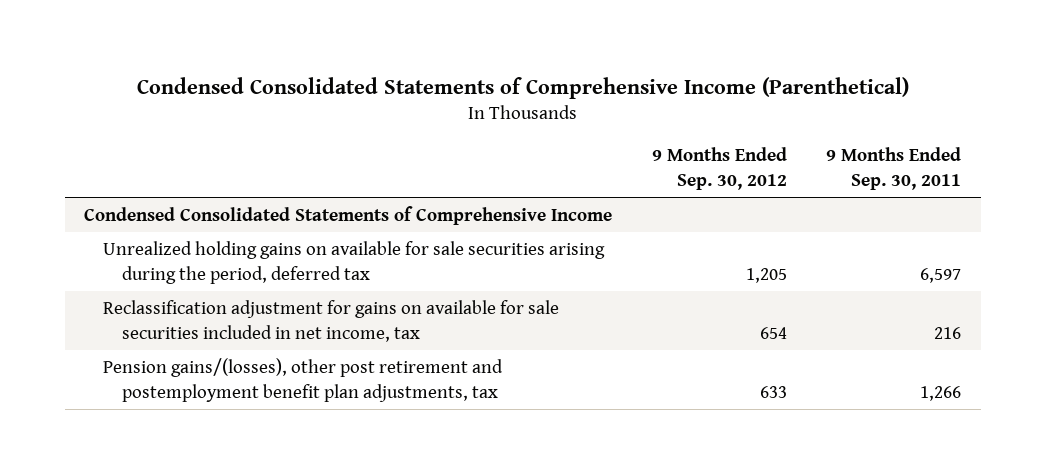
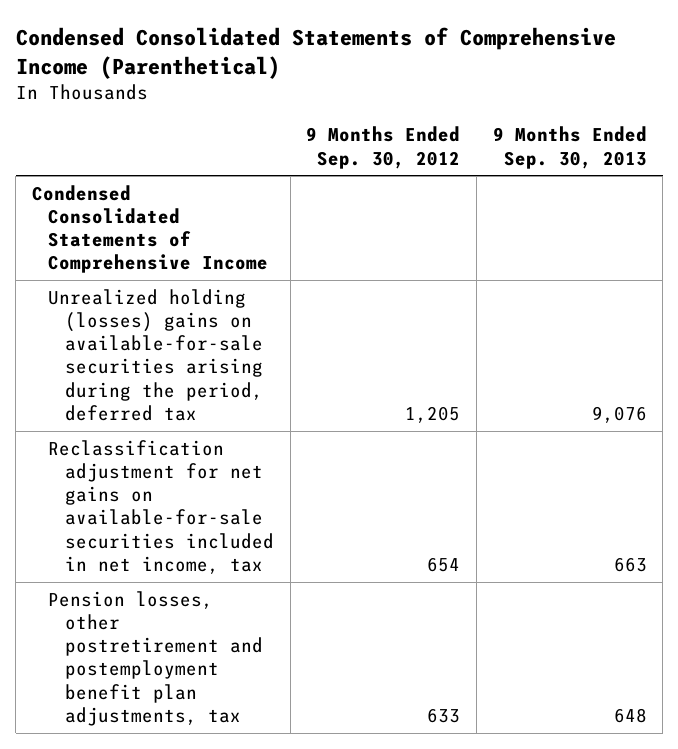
- | 9 Months Ended Sep. 30, 2012 | 9 Months Ended Sep. 30, 2011
+ | 9 Months Ended Sep. 30, 2012 | 9 Months Ended Sep. 30, 2013
- Unrealized holding gains on available for sale securities arising during the period, deferred tax | 1,205 | 6,597
- Reclassification adjustment for gains on available for sale securities included in net income, tax | 654 | 216
- Pension gains/(losses), other post retirement and postemployment benefit plan adjustments, tax | 633 | 1,266
+ Unrealized holding (losses) gains on available-for-sale securities arising during the period, deferred tax | 1,205 | 9,076
+ Reclassification adjustment for net gains on available-for-sale securities included in net income, tax | 654 | 663
+ Pension losses, other postretirement and postemployment benefit plan adjustments, tax | 633 | 648

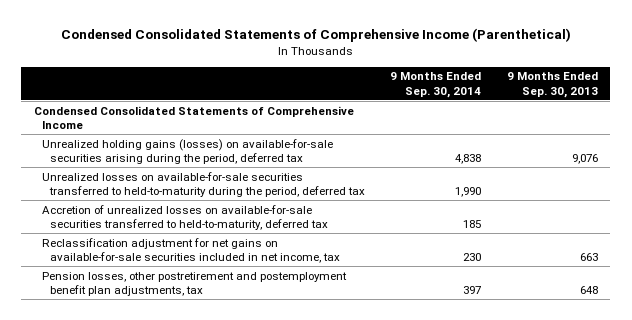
- | 9 Months Ended Sep. 30, 2012 | 9 Months Ended Sep. 30, 2013
+ | 9 Months Ended Sep. 30, 2014 | 9 Months Ended Sep. 30, 2013
- Unrealized holding (losses) gains on available-for-sale securities arising during the period, deferred tax | 1,205 | 9,076
+ Unrealized holding gains (losses) on available-for-sale securities arising during the period, deferred tax | 4,838 | 9,076
+ Unrealized losses on available-for-sale securities transferred to held-to-maturity during the period, deferred tax | 1,990 |
+ Accretion of unrealized losses on available-for-sale securities transferred to held-to-maturity, deferred tax | 185 |

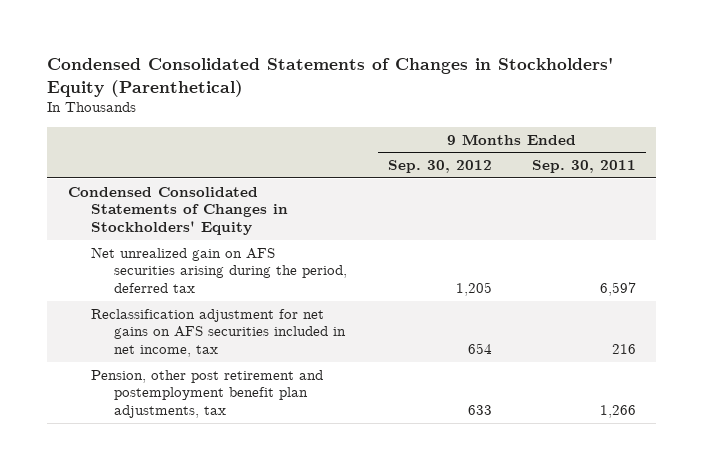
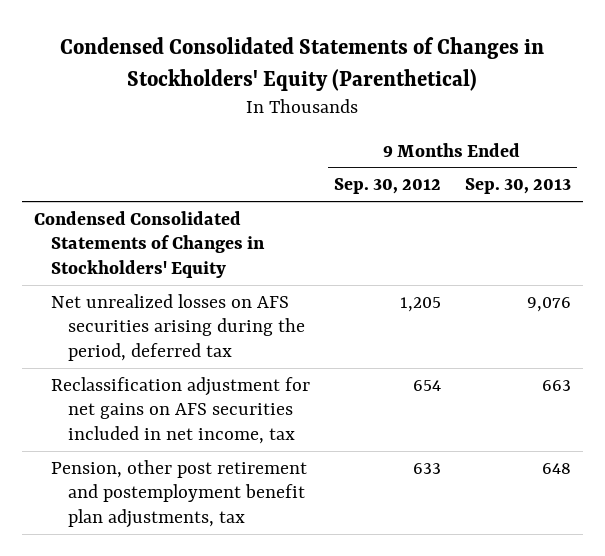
- | 9 Months Ended Sep. 30, 2012 | 9 Months Ended Sep. 30, 2011
+ | 9 Months Ended Sep. 30, 2012 | 9 Months Ended Sep. 30, 2013
- Net unrealized gain on AFS securities arising during the period, deferred tax | 1,205 | 6,597
+ Net unrealized losses on AFS securities arising during the period, deferred tax | 1,205 | 9,076

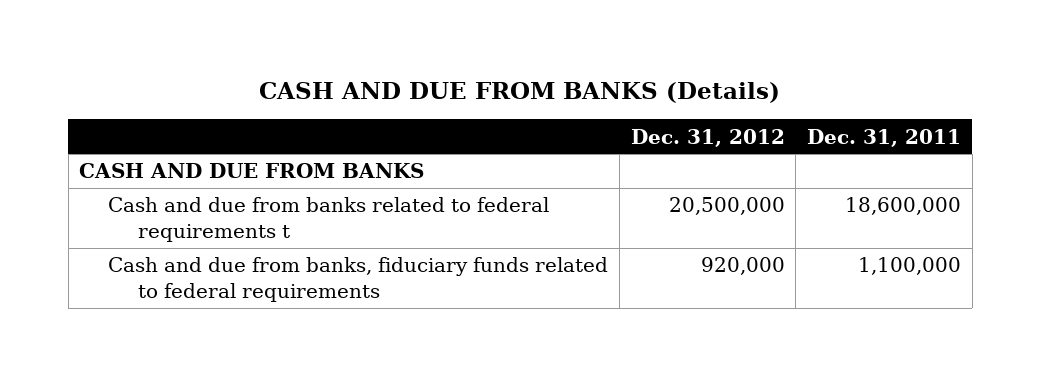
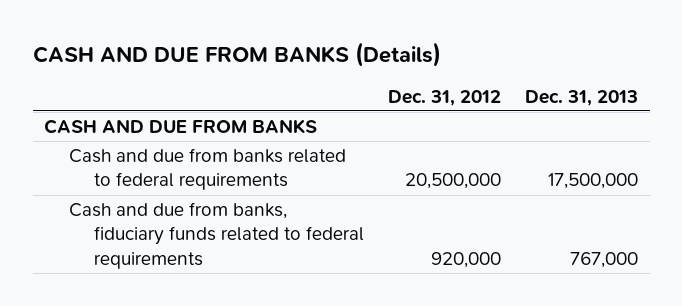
- | Dec. 31, 2012 | Dec. 31, 2011
+ | Dec. 31, 2012 | Dec. 31, 2013
- Cash and due from banks related to federal requirements t | 20,500,000 | 18,600,000
+ Cash and due from banks related to federal requirements | 20,500,000 | 17,500,000

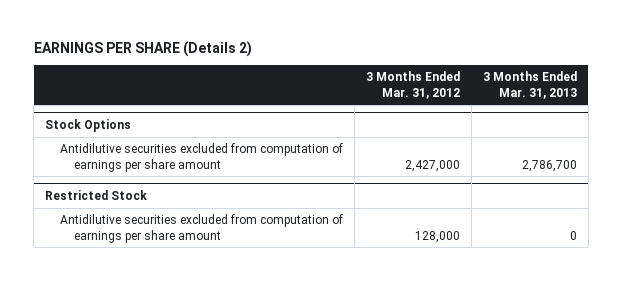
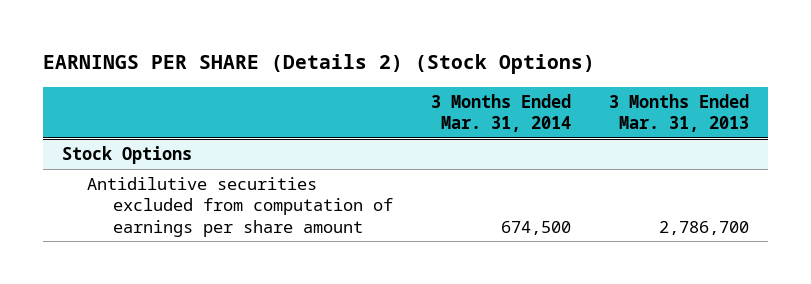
- EARNINGS PER SHARE (Details 2)
+ EARNINGS PER SHARE (Details 2) (Stock Options)
- | 3 Months Ended Mar. 31, 2012 | 3 Months Ended Mar. 31, 2013
+ | 3 Months Ended Mar. 31, 2014 | 3 Months Ended Mar. 31, 2013
- Restricted Stock
- Antidilutive securities excluded from computation of earnings per share amount | 128,000 | 0

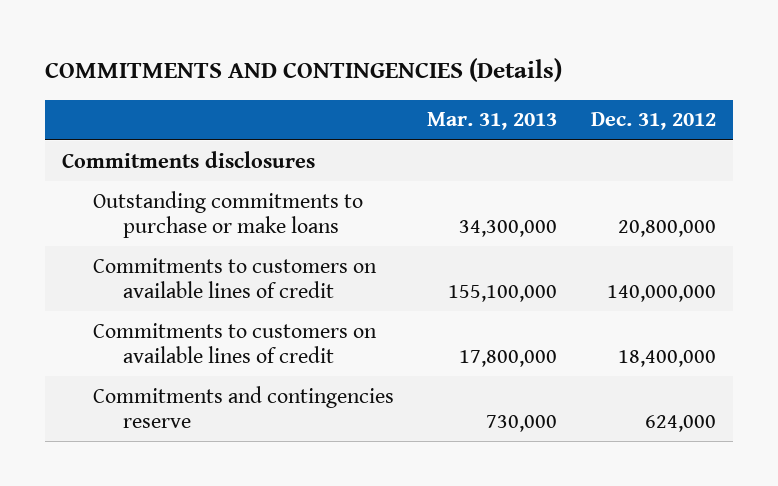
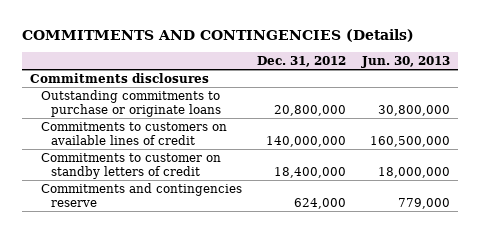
- | Mar. 31, 2013 | Dec. 31, 2012
+ | Dec. 31, 2012 | Jun. 30, 2013
- Outstanding commitments to purchase or make loans | 34,300,000 | 20,800,000
+ Outstanding commitments to purchase or originate loans | 20,800,000 | 30,800,000
- Commitments to customers on available lines of credit | 17,800,000 | 18,400,000
+ Commitments to customer on standby letters of credit | 18,400,000 | 18,000,000

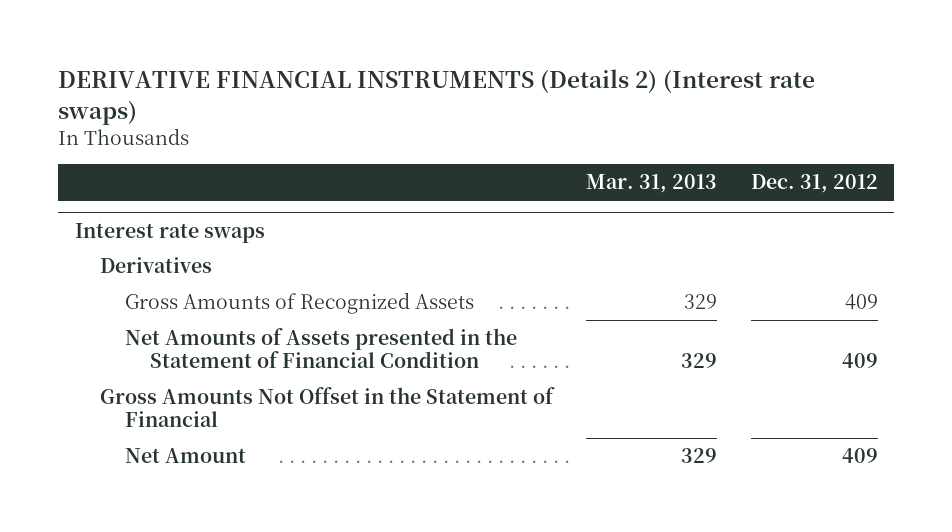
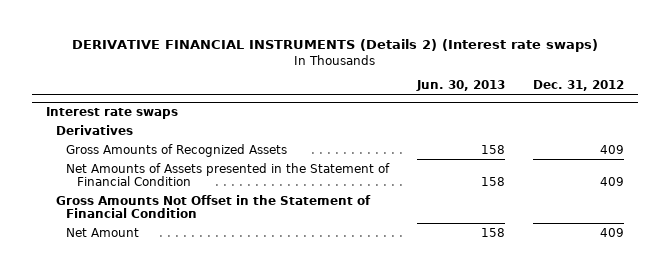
- | Mar. 31, 2013 | Dec. 31, 2012
+ | Jun. 30, 2013 | Dec. 31, 2012
@ Interest rate swaps
- Gross Amounts Not Offset in the Statement of Financial
+ Gross Amounts Not Offset in the Statement of Financial Condition

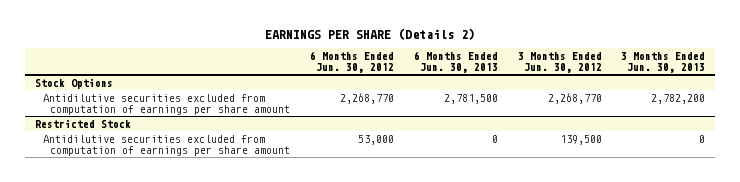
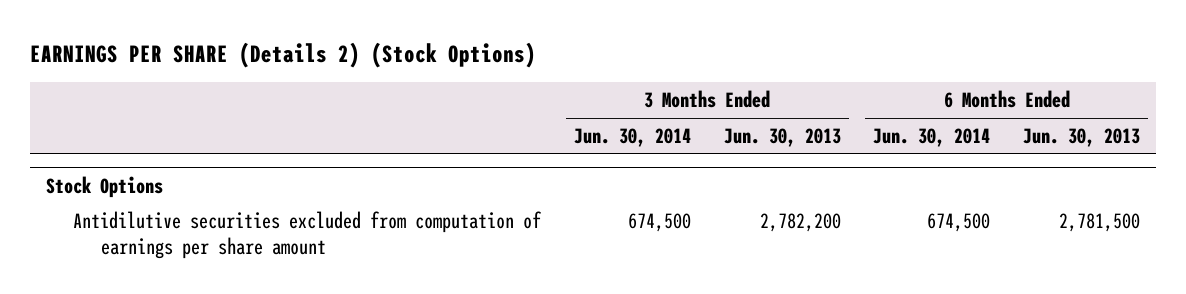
- EARNINGS PER SHARE (Details 2)
+ EARNINGS PER SHARE (Details 2) (Stock Options)
- | 6 Months Ended Jun. 30, 2012 | 6 Months Ended Jun. 30, 2013 | 3 Months Ended Jun. 30, 2012 | 3 Months Ended Jun. 30, 2013
+ | 3 Months Ended Jun. 30, 2014 | 3 Months Ended Jun. 30, 2013 | 6 Months Ended Jun. 30, 2014 | 6 Months Ended Jun. 30, 2013
- Restricted Stock
- Antidilutive securities excluded from computation of earnings per share amount | 53,000 | 0 | 139,500 | 0

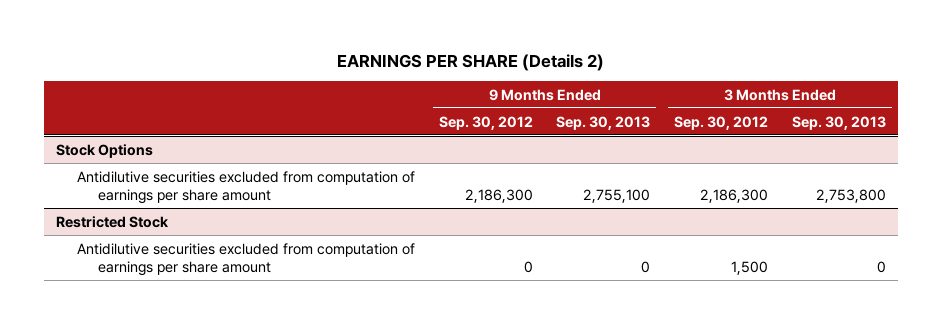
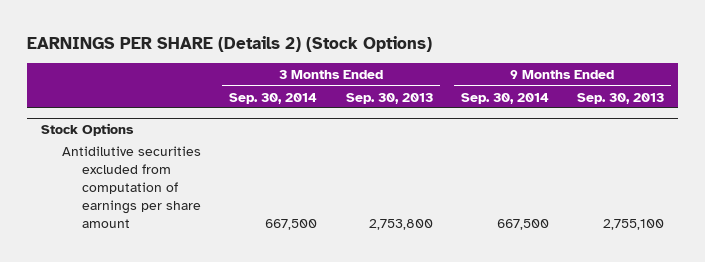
- EARNINGS PER SHARE (Details 2)
+ EARNINGS PER SHARE (Details 2) (Stock Options)
- | 9 Months Ended Sep. 30, 2012 | 9 Months Ended Sep. 30, 2013 | 3 Months Ended Sep. 30, 2012 | 3 Months Ended Sep. 30, 2013
+ | 3 Months Ended Sep. 30, 2014 | 3 Months Ended Sep. 30, 2013 | 9 Months Ended Sep. 30, 2014 | 9 Months Ended Sep. 30, 2013
- Restricted Stock
- Antidilutive securities excluded from computation of earnings per share amount | 0 | 0 | 1,500 | 0

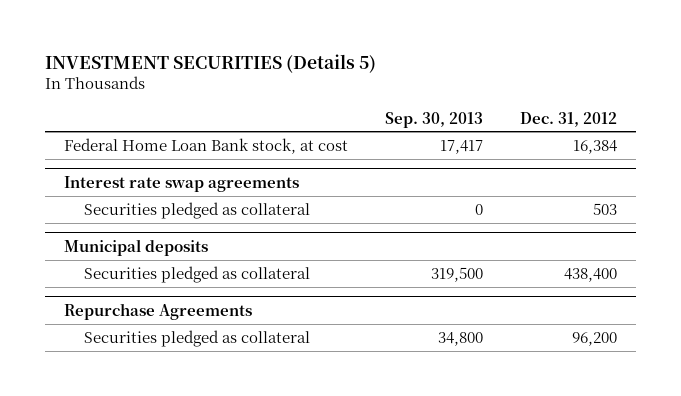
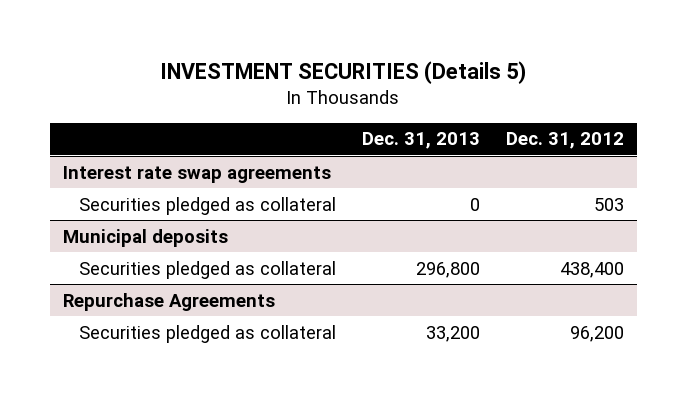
- | Sep. 30, 2013 | Dec. 31, 2012
+ | Dec. 31, 2013 | Dec. 31, 2012
- Federal Home Loan Bank stock, at cost | 17,417 | 16,384

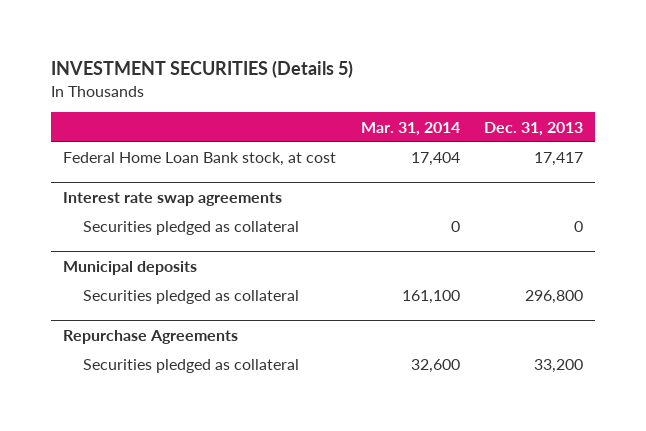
- | Dec. 31, 2013 | Dec. 31, 2012
+ | Mar. 31, 2014 | Dec. 31, 2013
+ Federal Home Loan Bank stock, at cost | 17,404 | 17,417

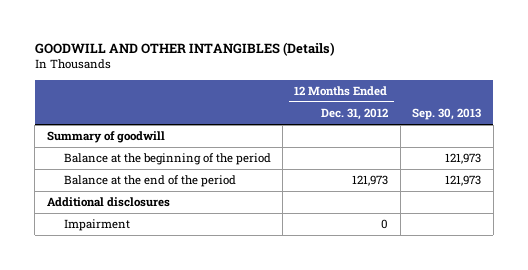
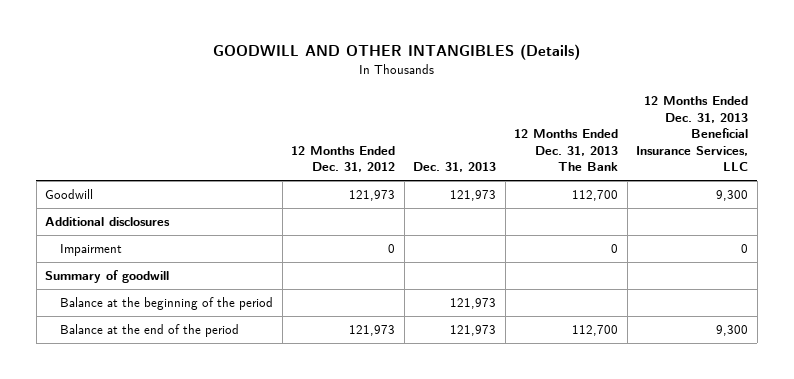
- | 12 Months Ended Dec. 31, 2012 | Sep. 30, 2013
+ | 12 Months Ended Dec. 31, 2012 | Dec. 31, 2013 | 12 Months Ended Dec. 31, 2013 The Bank | 12 Months Ended Dec. 31, 2013 Beneficial Insurance Services, LLC
+ Goodwill | 121,973 | 121,973 | 112,700 | 9,300
moved up: Additional disclosures
moved up: Impairment | 0 | | 0 | 0

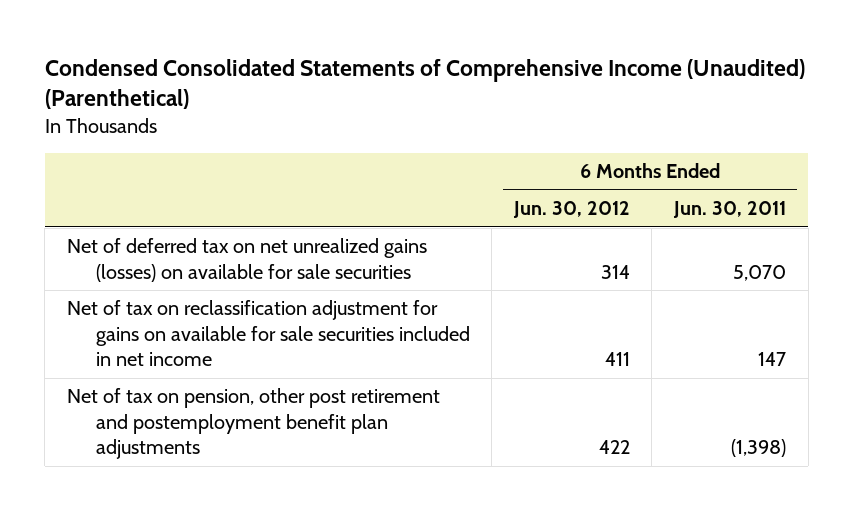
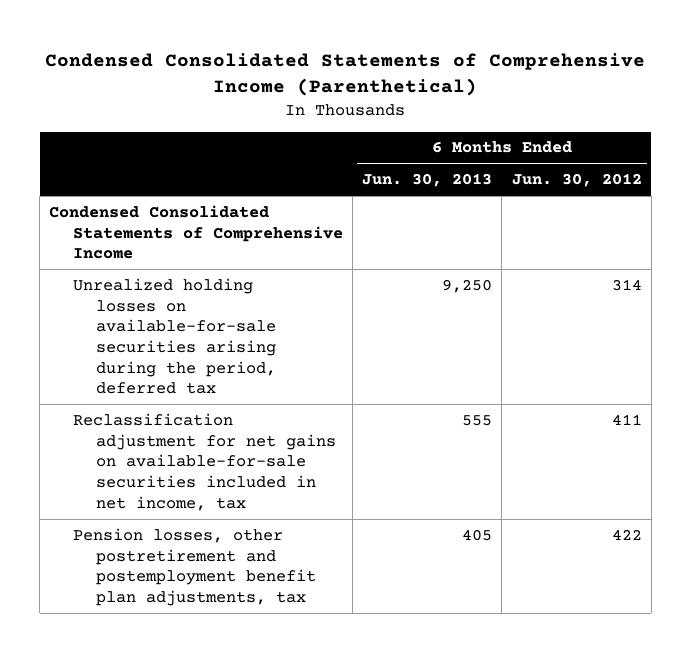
- Condensed Consolidated Statements of Comprehensive Income (Unaudited) (Parenthetical)
+ Condensed Consolidated Statements of Comprehensive Income (Parenthetical)
- | 6 Months Ended Jun. 30, 2012 | 6 Months Ended Jun. 30, 2011
+ | 6 Months Ended Jun. 30, 2013 | 6 Months Ended Jun. 30, 2012
- Net of deferred tax on net unrealized gains (losses) on available for sale securities | 314 | 5,070
- Net of tax on reclassification adjustment for gains on available for sale securities included in net income | 411 | 147
- Net of tax on pension, other post retirement and postemployment benefit plan adjustments | 422 | (1,398)
+ Condensed Consolidated Statements of Comprehensive Income
+ Unrealized holding losses on available-for-sale securities arising during the period, deferred tax | 9,250 | 314
+ Reclassification adjustment for net gains on available-for-sale securities included in net income, tax | 555 | 411
+ Pension losses, other postretirement and postemployment benefit plan adjustments, tax | 405 | 422

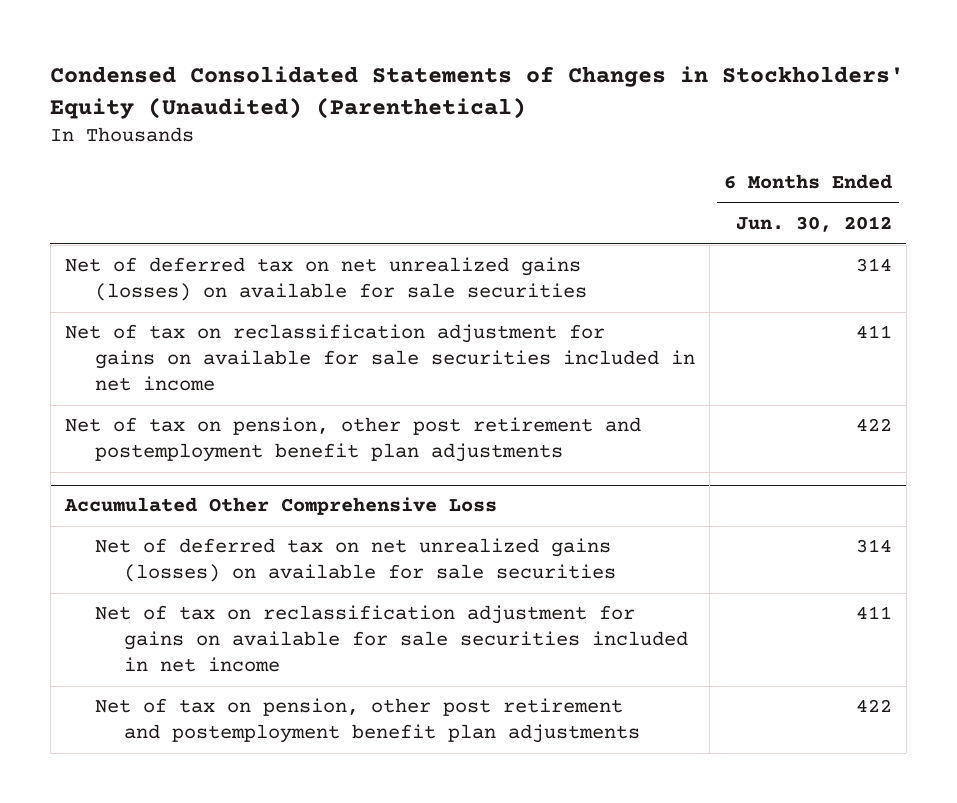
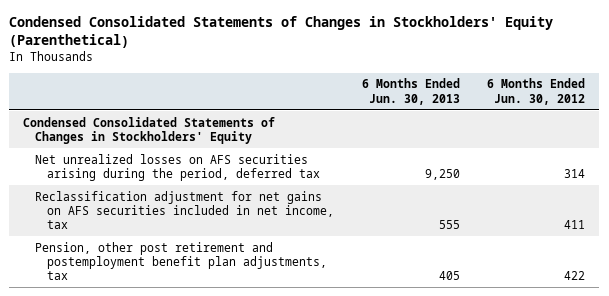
- Condensed Consolidated Statements of Changes in Stockholders' Equity (Unaudited) (Parenthetical)
+ Condensed Consolidated Statements of Changes in Stockholders' Equity (Parenthetical)
- | 6 Months Ended Jun. 30, 2012
+ | 6 Months Ended Jun. 30, 2013 | 6 Months Ended Jun. 30, 2012
- Net of deferred tax on net unrealized gains (losses) on available for sale securities | 314
- Net of tax on reclassification adjustment for gains on available for sale securities included in net income | 411
- Net of tax on pension, other post retirement and postemployment benefit plan adjustments | 422
- Accumulated Other Comprehensive Loss
- Net of deferred tax on net unrealized gains (losses) on available for sale securities | 314
- Net of tax on reclassification adjustment for gains on available for sale securities included in net income | 411
- Net of tax on pension, other post retirement and postemployment benefit plan adjustments | 422
+ Condensed Consolidated Statements of Changes in Stockholders' Equity
+ Net unrealized losses on AFS securities arising during the period, deferred tax | 9,250 | 314
+ Reclassification adjustment for net gains on AFS securities included in net income, tax | 555 | 411
+ Pension, other post retirement and postemployment benefit plan adjustments, tax | 405 | 422

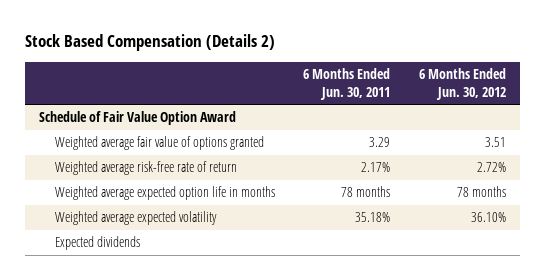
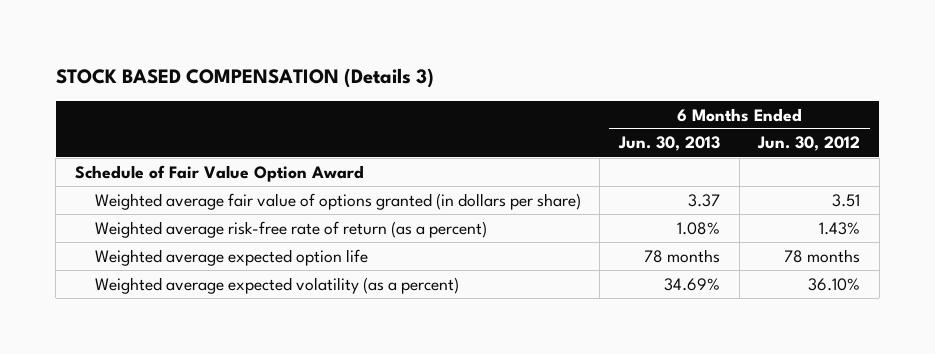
- Stock Based Compensation (Details 2)
+ STOCK BASED COMPENSATION (Details 3)
- | 6 Months Ended Jun. 30, 2011 | 6 Months Ended Jun. 30, 2012
+ | 6 Months Ended Jun. 30, 2013 | 6 Months Ended Jun. 30, 2012
- Weighted average fair value of options granted | 3.29 | 3.51
- Weighted average risk-free rate of return | 2.17% | 2.72%
- Weighted average expected option life in months | 78 months | 78 months
- Weighted average expected volatility | 35.18% | 36.10%
- Expected dividends
+ Weighted average fair value of options granted (in dollars per share) | 3.37 | 3.51
+ Weighted average risk-free rate of return (as a percent) | 1.08% | 1.43%
+ Weighted average expected option life | 78 months | 78 months
+ Weighted average expected volatility (as a percent) | 34.69% | 36.10%

